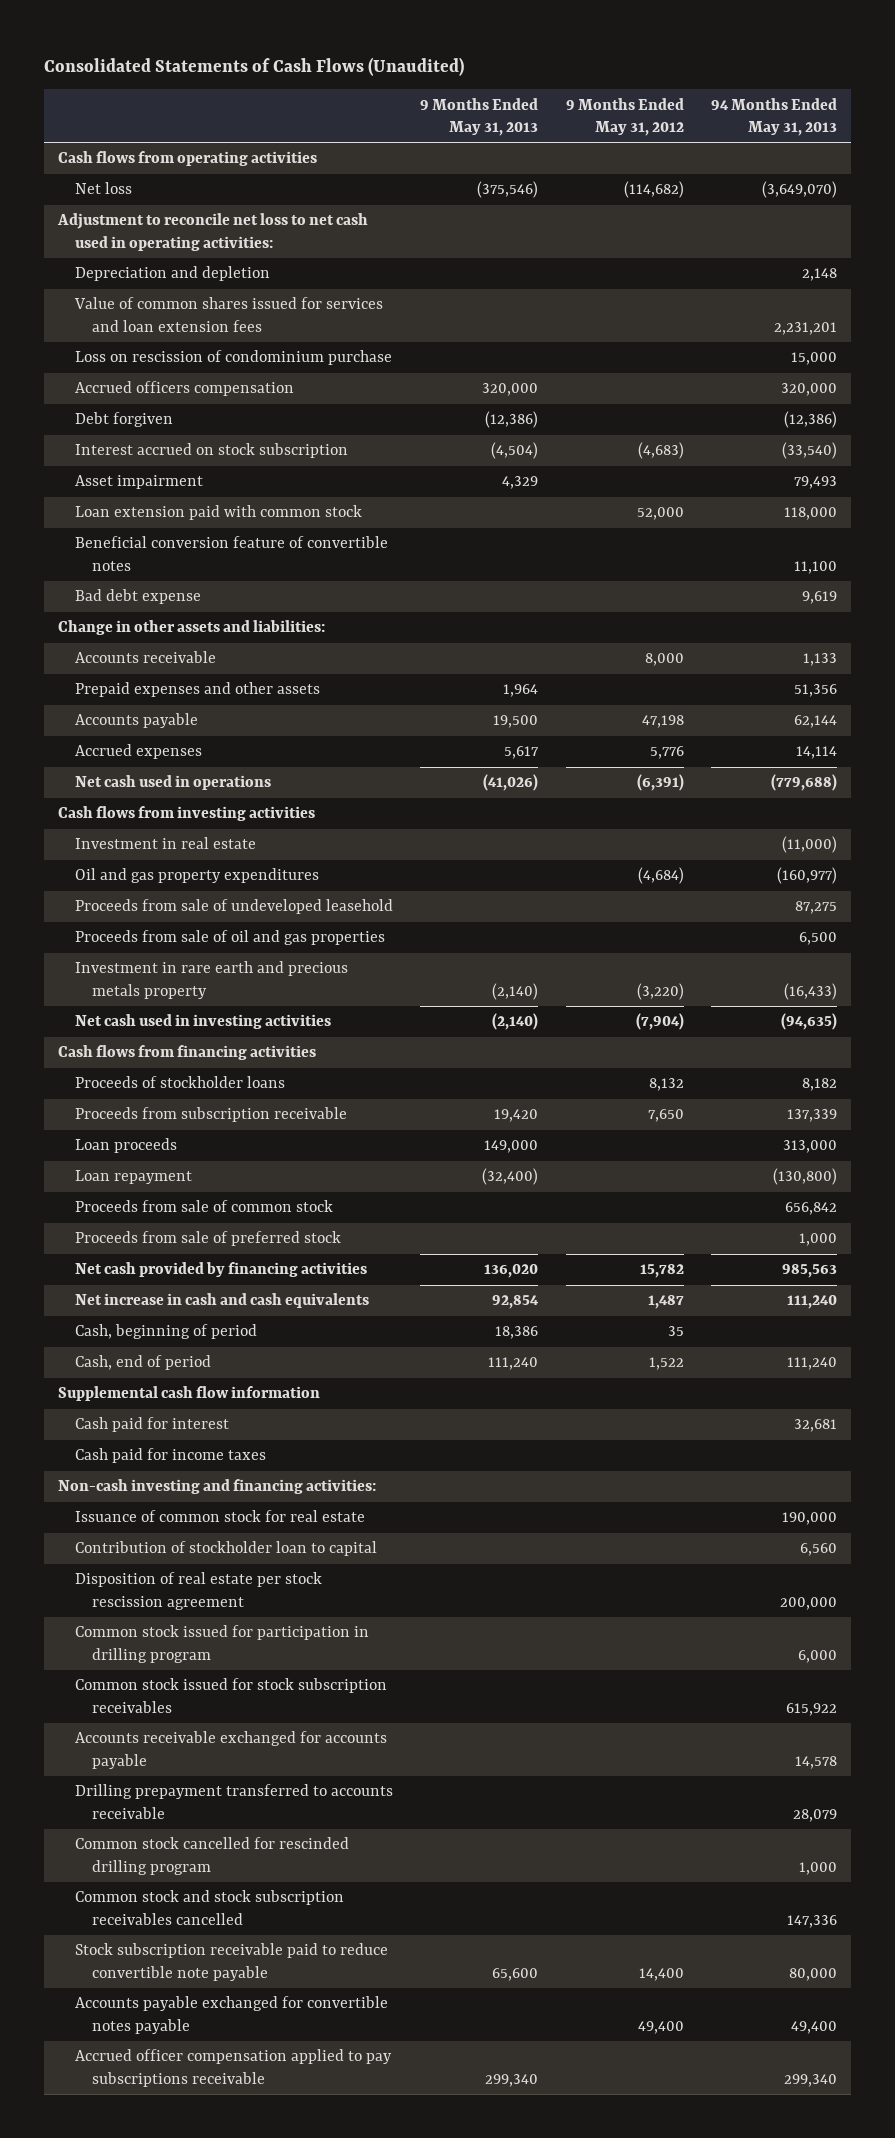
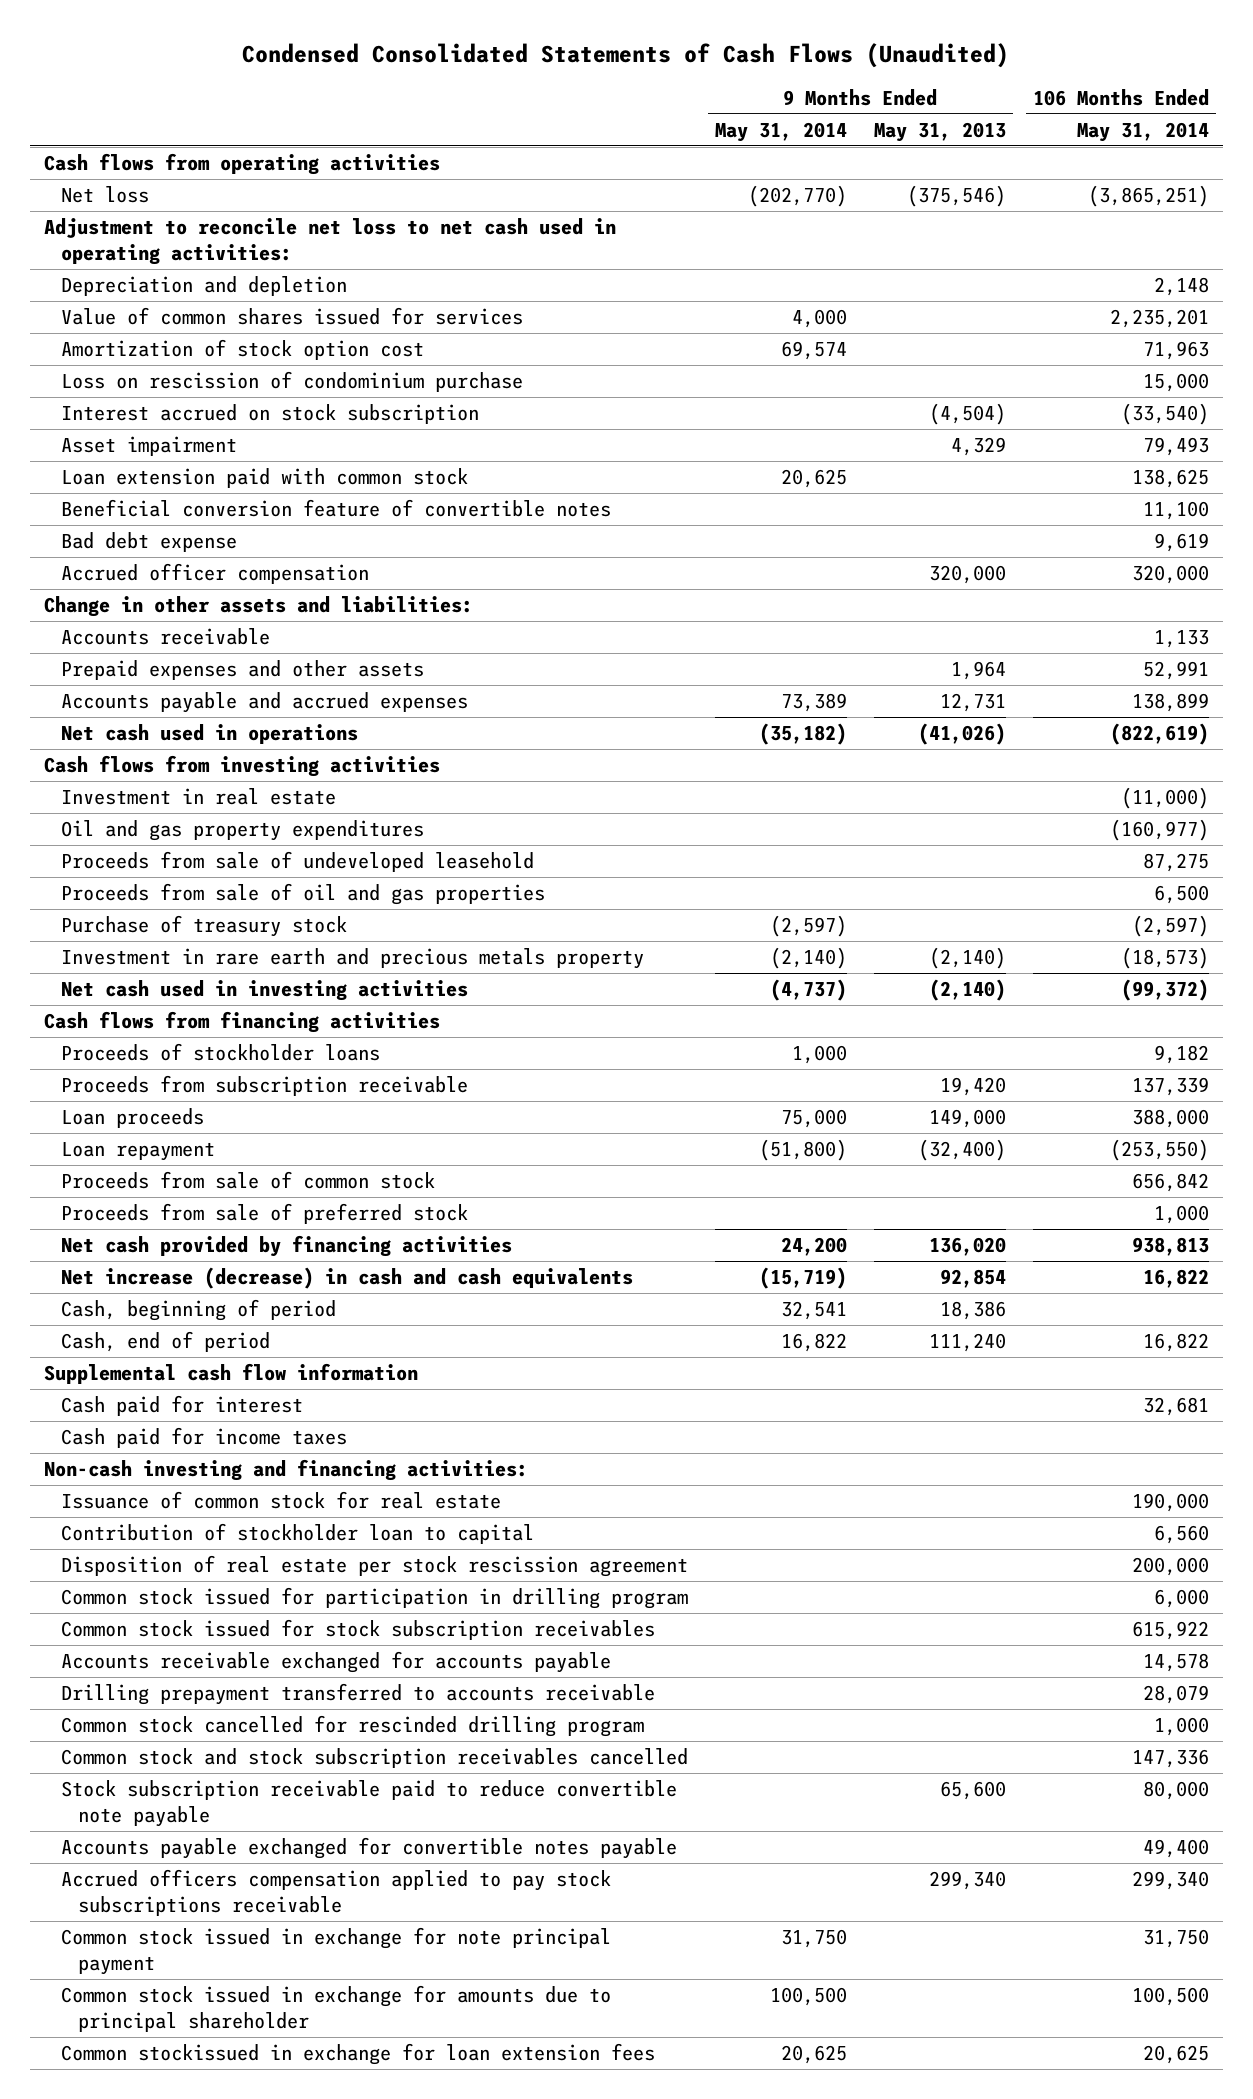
- Consolidated Statements of Cash Flows (Unaudited)
+ Condensed Consolidated Statements of Cash Flows (Unaudited)
- | 9 Months Ended May 31, 2013 | 9 Months Ended May 31, 2012 | 94 Months Ended May 31, 2013
+ | 9 Months Ended May 31, 2014 | 9 Months Ended May 31, 2013 | 106 Months Ended May 31, 2014
- Value of common shares issued for services and loan extension fees | | | 2,231,201
+ Value of common shares issued for services | 4,000 | | 2,235,201
+ Amortization of stock option cost | 69,574 | | 71,963
- Accrued officers compensation | 320,000 | | 320,000
- Debt forgiven | (12,386) | | (12,386)
+ Accrued officer compensation | | 320,000 | 320,000
- Accounts payable | 19,500 | 47,198 | 62,144
- Accrued expenses | 5,617 | 5,776 | 14,114
+ Accounts payable and accrued expenses | 73,389 | 12,731 | 138,899
+ Purchase of treasury stock | (2,597) | | (2,597)
- Net increase in cash and cash equivalents | 92,854 | 1,487 | 111,240
+ Net increase (decrease) in cash and cash equivalents | (15,719) | 92,854 | 16,822
- Accrued officer compensation applied to pay subscriptions receivable | 299,340 | | 299,340
+ Accrued officers compensation applied to pay stock subscriptions receivable | | 299,340 | 299,340
+ Common stock issued in exchange for note principal payment | 31,750 | | 31,750
+ Common stock issued in exchange for amounts due to principal shareholder | 100,500 | | 100,500
+ Common stockissued in exchange for loan extension fees | 20,625 | | 20,625

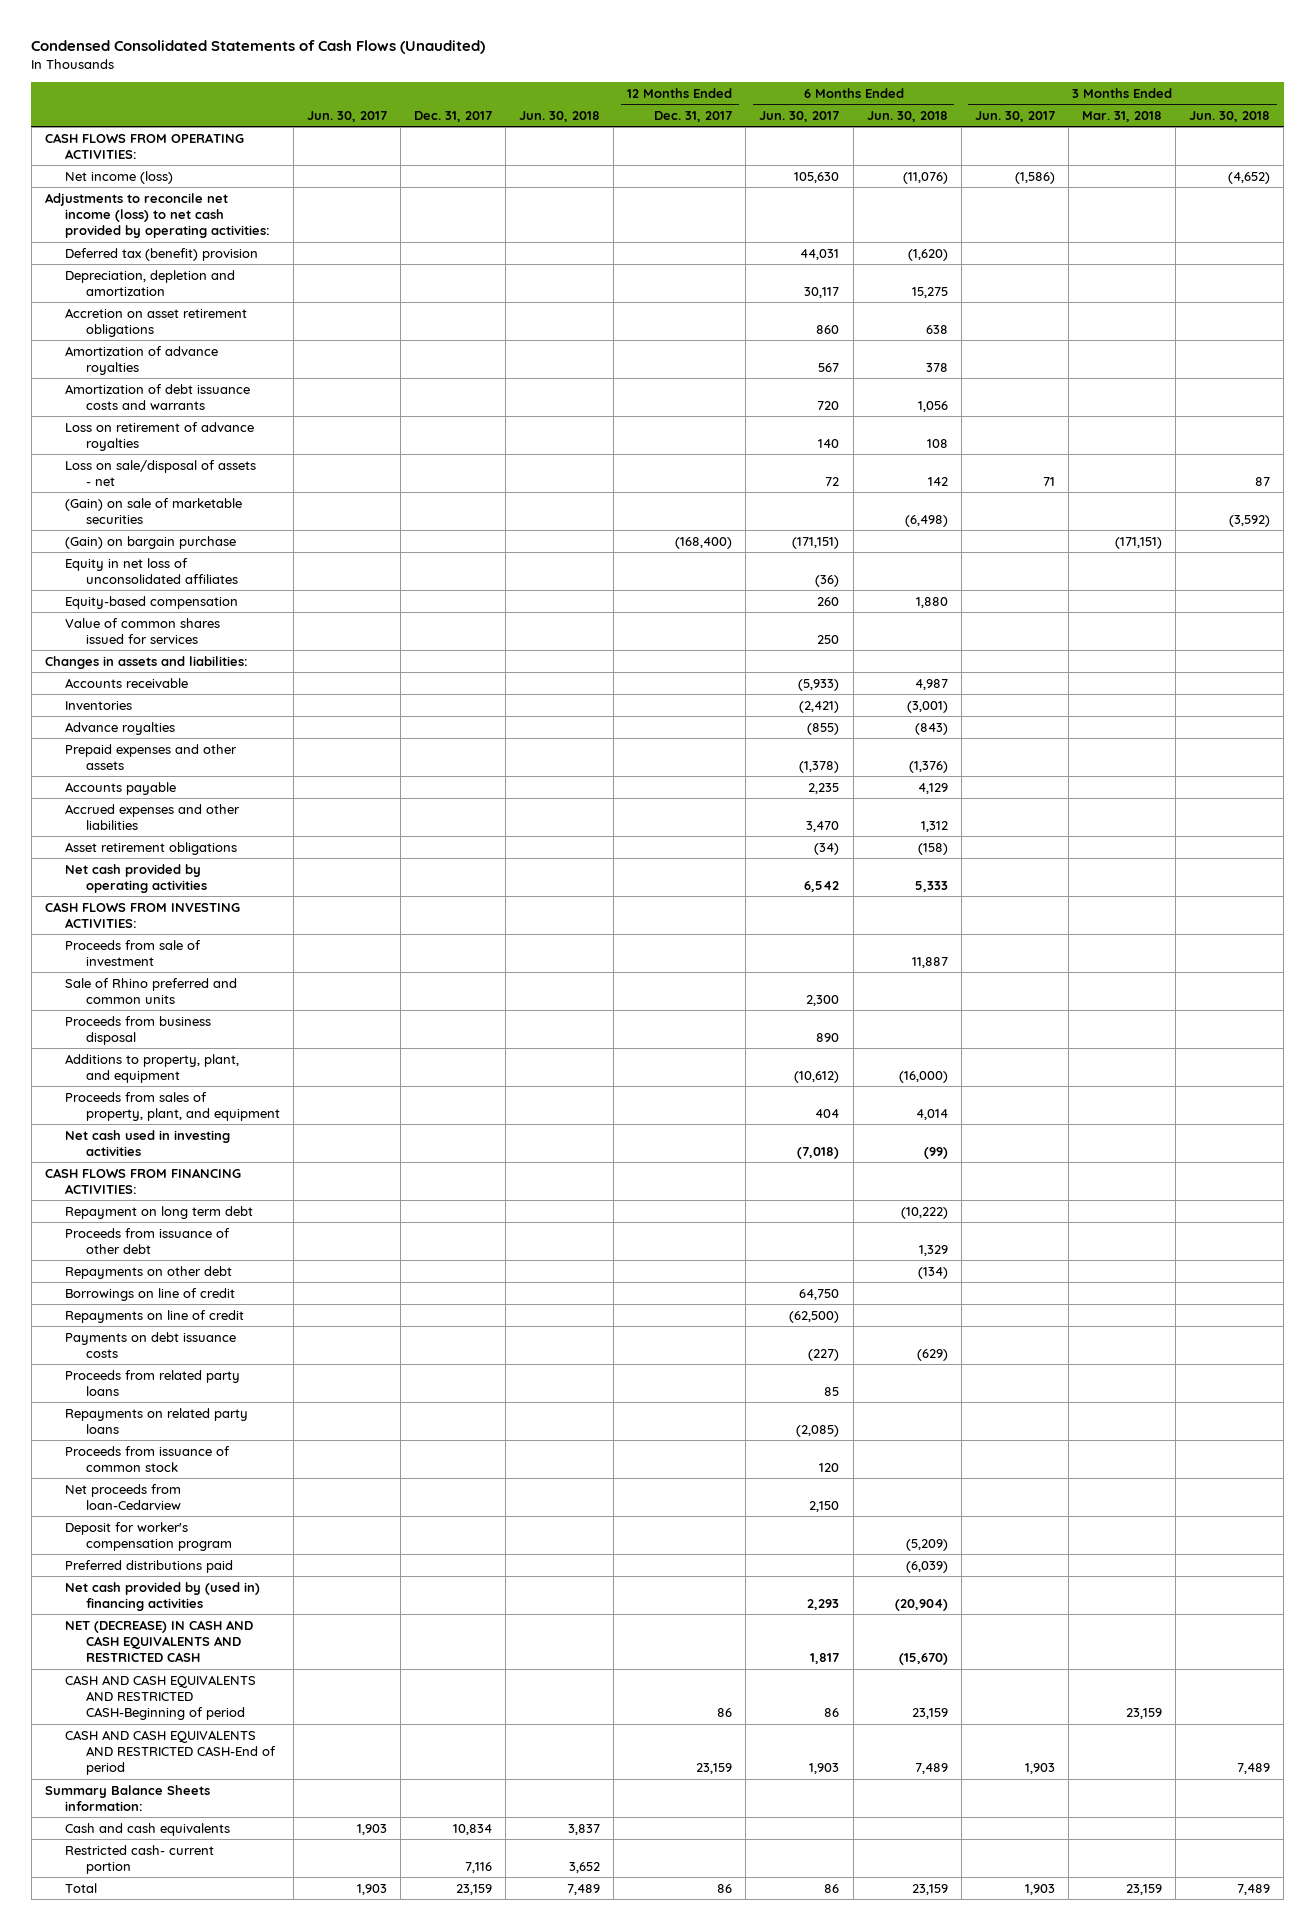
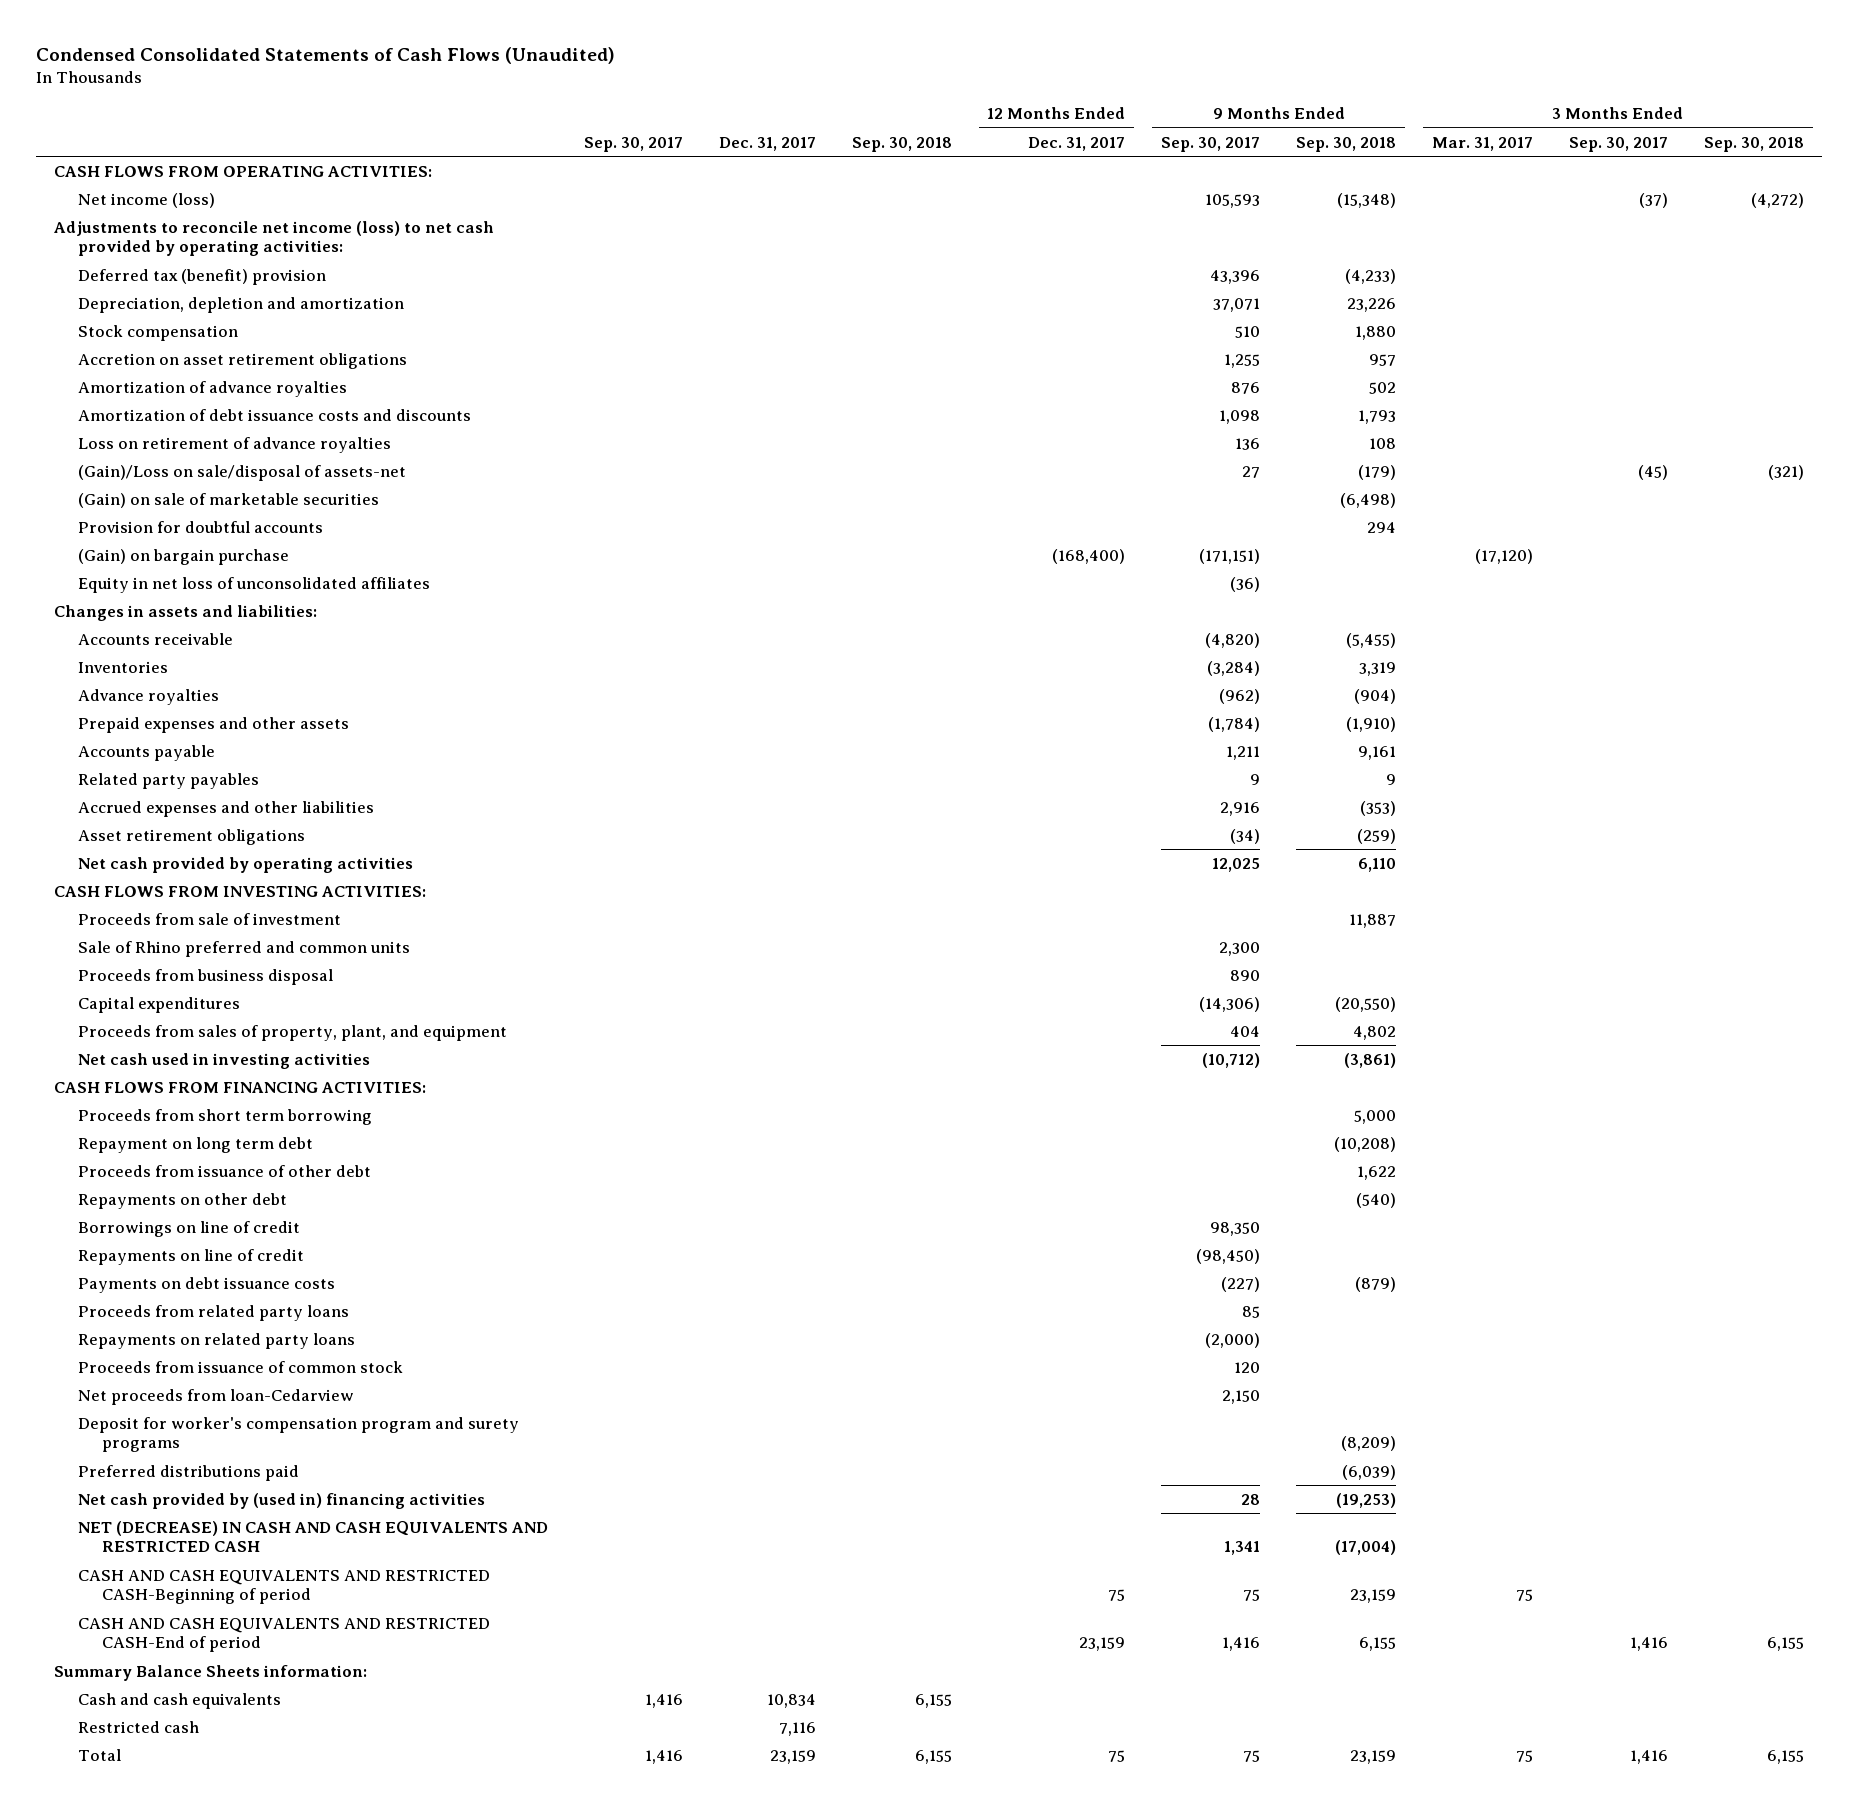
- | Jun. 30, 2017 | Dec. 31, 2017 | Jun. 30, 2018 | 12 Months Ended Dec. 31, 2017 | 6 Months Ended Jun. 30, 2017 | 6 Months Ended Jun. 30, 2018 | 3 Months Ended Jun. 30, 2017 | 3 Months Ended Mar. 31, 2018 | 3 Months Ended Jun. 30, 2018
+ | Sep. 30, 2017 | Dec. 31, 2017 | Sep. 30, 2018 | 12 Months Ended Dec. 31, 2017 | 9 Months Ended Sep. 30, 2017 | 9 Months Ended Sep. 30, 2018 | 3 Months Ended Mar. 31, 2017 | 3 Months Ended Sep. 30, 2017 | 3 Months Ended Sep. 30, 2018
+ Stock compensation | | | | | 510 | 1,880 | | |
- Amortization of debt issuance costs and warrants | | | | | 720 | 1,056 | | |
+ Amortization of debt issuance costs and discounts | | | | | 1,098 | 1,793 | | |
- Loss on sale/disposal of assets - net | | | | | 72 | 142 | 71 | | 87
+ (Gain)/Loss on sale/disposal of assets-net | | | | | 27 | (179) | | (45) | (321)
+ Provision for doubtful accounts | | | | | | 294 | | |
- Equity-based compensation | | | | | 260 | 1,880 | | |
- Value of common shares issued for services | | | | | 250 | | | |
+ Related party payables | | | | | 9 | 9 | | |
- Additions to property, plant, and equipment | | | | | (10,612) | (16,000) | | |
+ Capital expenditures | | | | | (14,306) | (20,550) | | |
+ Proceeds from short term borrowing | | | | | | 5,000 | | |
- Deposit for worker's compensation program | | | | | | (5,209) | | |
+ Deposit for worker's compensation program and surety programs | | | | | | (8,209) | | |
- CASH AND CASH EQUIVALENTS AND RESTRICTED CASH-Beginning of period | | | | 86 | 86 | 23,159 | | 23,159 |
+ CASH AND CASH EQUIVALENTS AND RESTRICTED CASH-Beginning of period | | | | 75 | 75 | 23,159 | 75 | |
- Restricted cash- current portion | | 7,116 | 3,652 | | | | | |
- Total | 1,903 | 23,159 | 7,489 | 86 | 86 | 23,159 | 1,903 | 23,159 | 7,489
+ Restricted cash | | 7,116 | | | | | | |
+ Total | 1,416 | 23,159 | 6,155 | 75 | 75 | 23,159 | 75 | 1,416 | 6,155

